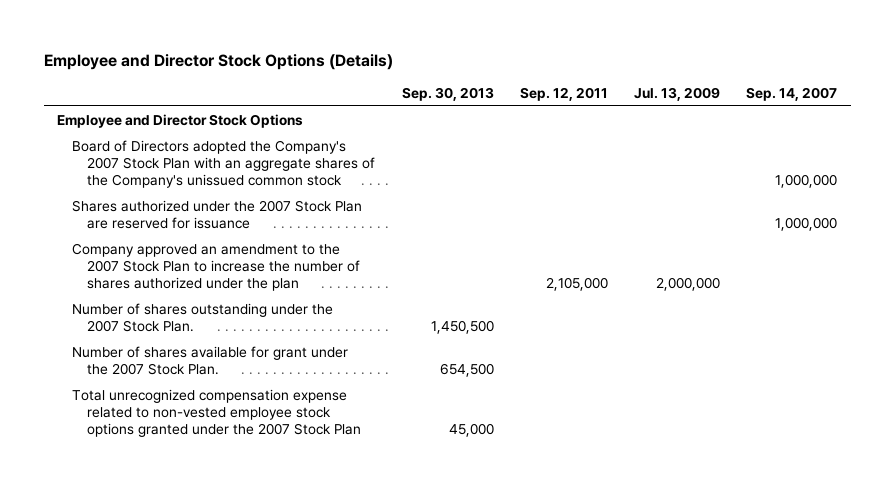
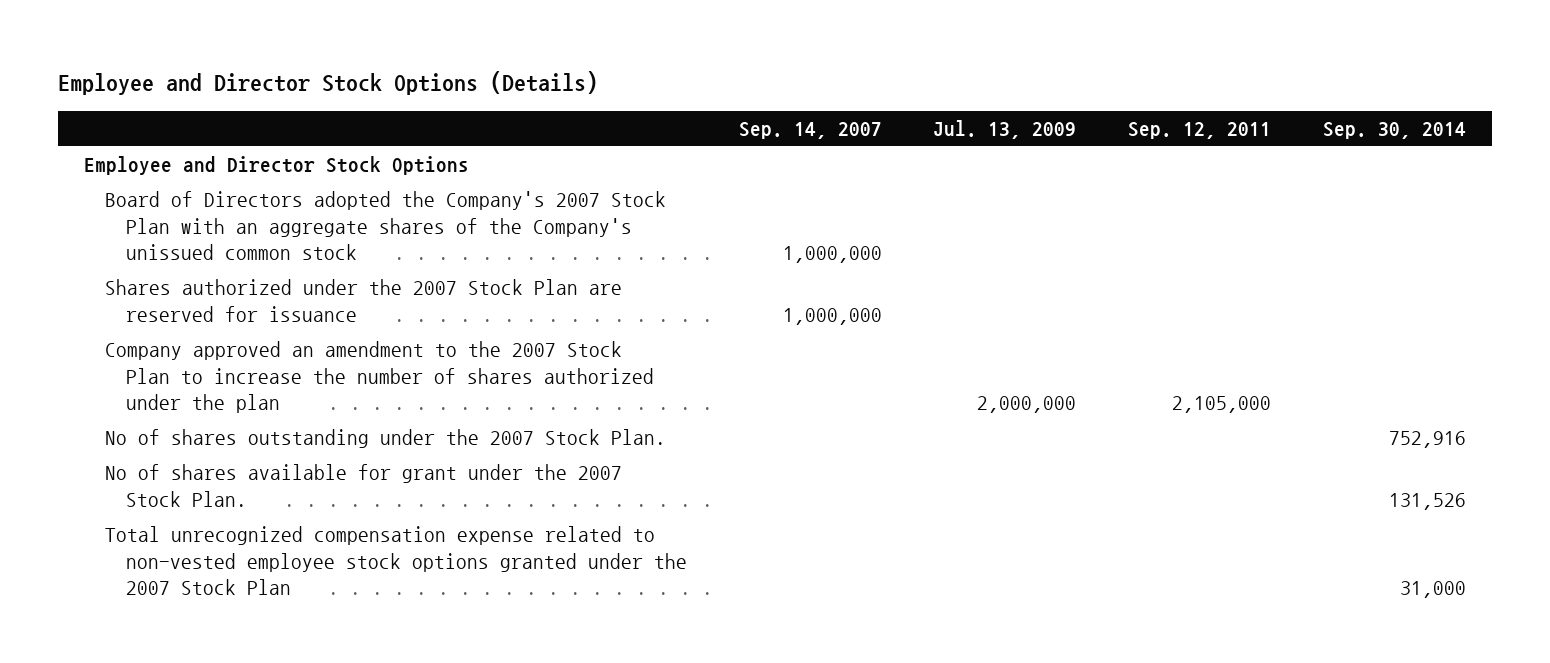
- | Sep. 30, 2013 | Sep. 12, 2011 | Jul. 13, 2009 | Sep. 14, 2007
+ | Sep. 14, 2007 | Jul. 13, 2009 | Sep. 12, 2011 | Sep. 30, 2014
- Number of shares outstanding under the 2007 Stock Plan. | 1,450,500 | | |
- Number of shares available for grant under the 2007 Stock Plan. | 654,500 | | |
+ No of shares outstanding under the 2007 Stock Plan. | | | | 752,916
+ No of shares available for grant under the 2007 Stock Plan. | | | | 131,526

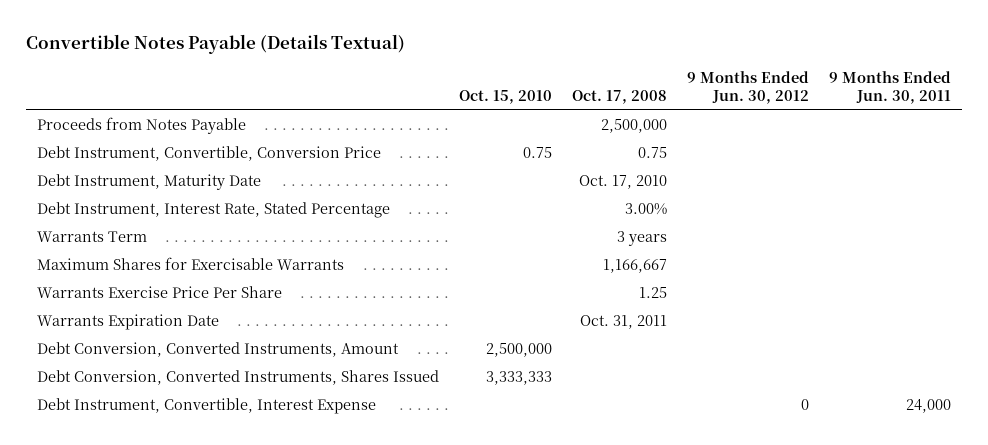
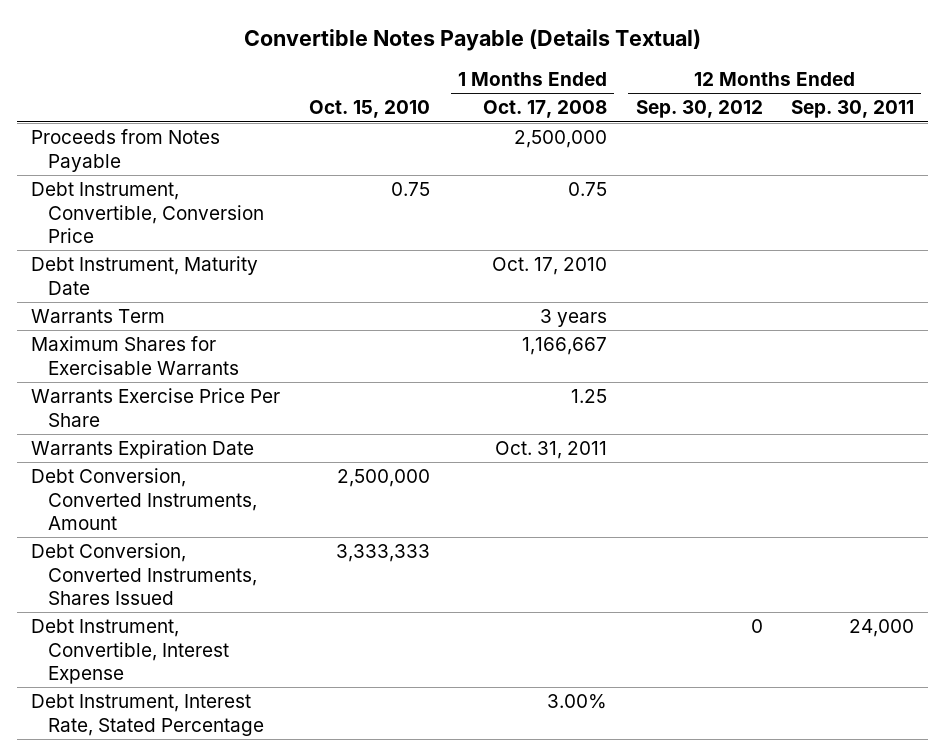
- | Oct. 15, 2010 | Oct. 17, 2008 | 9 Months Ended Jun. 30, 2012 | 9 Months Ended Jun. 30, 2011
+ | Oct. 15, 2010 | 1 Months Ended Oct. 17, 2008 | 12 Months Ended Sep. 30, 2012 | 12 Months Ended Sep. 30, 2011
moved down: Debt Instrument, Interest Rate, Stated Percentage | | 3.00% | |

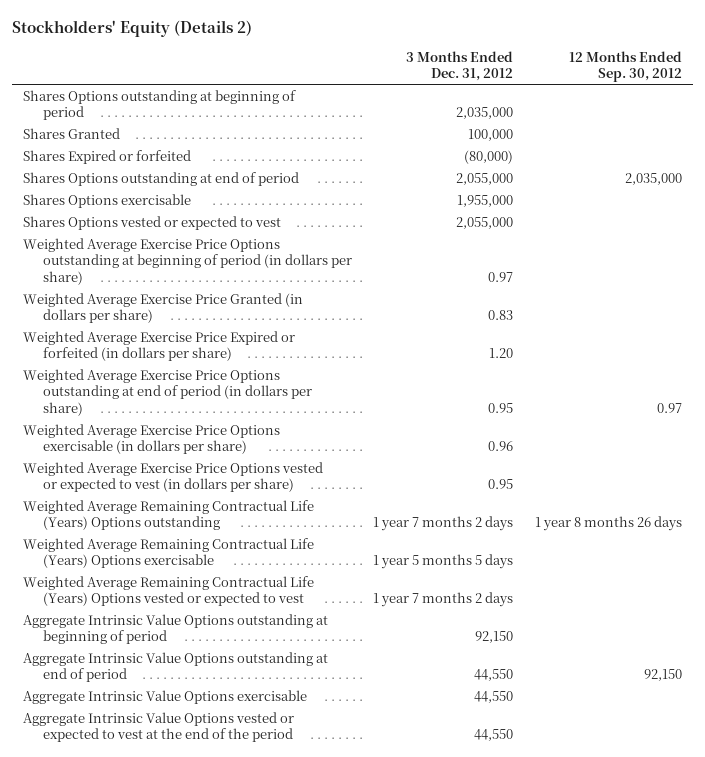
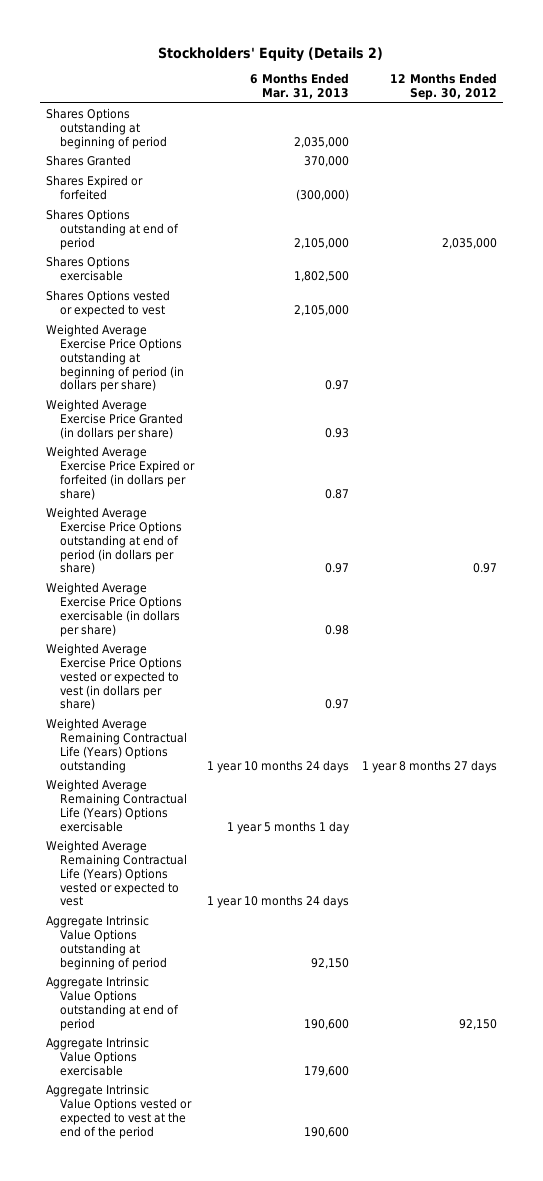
- | 3 Months Ended Dec. 31, 2012 | 12 Months Ended Sep. 30, 2012
+ | 6 Months Ended Mar. 31, 2013 | 12 Months Ended Sep. 30, 2012
- Weighted Average Remaining Contractual Life (Years) Options outstanding | 1 year 7 months 2 days | 1 year 8 months 26 days
+ Weighted Average Remaining Contractual Life (Years) Options outstanding | 1 year 10 months 24 days | 1 year 8 months 27 days

